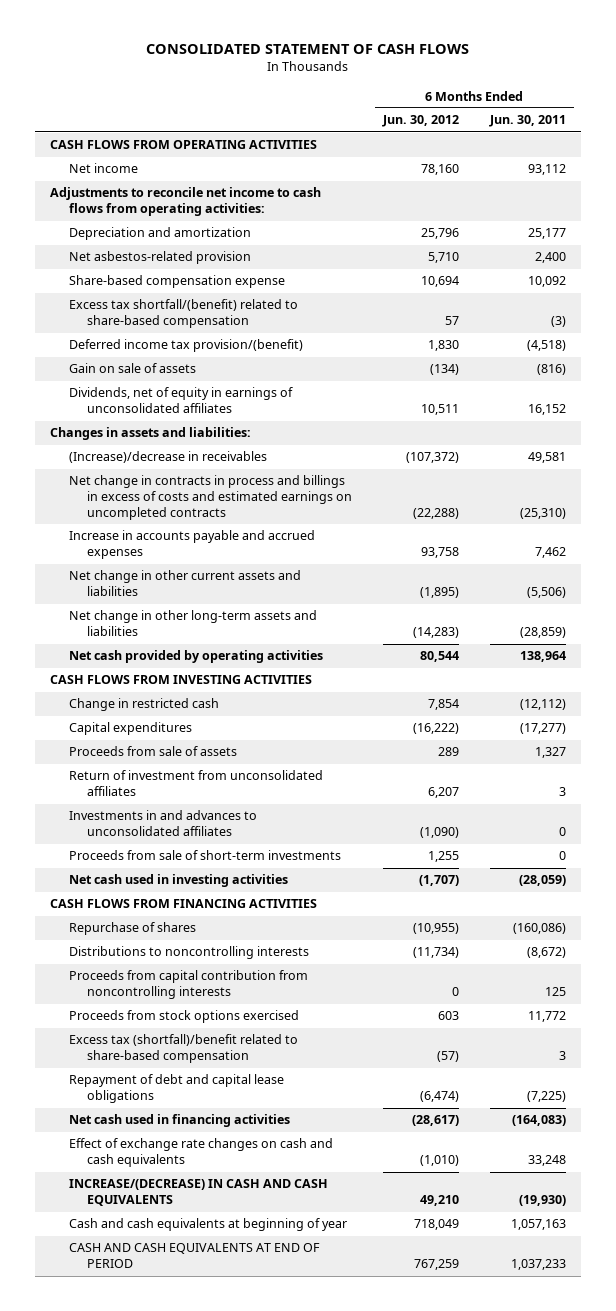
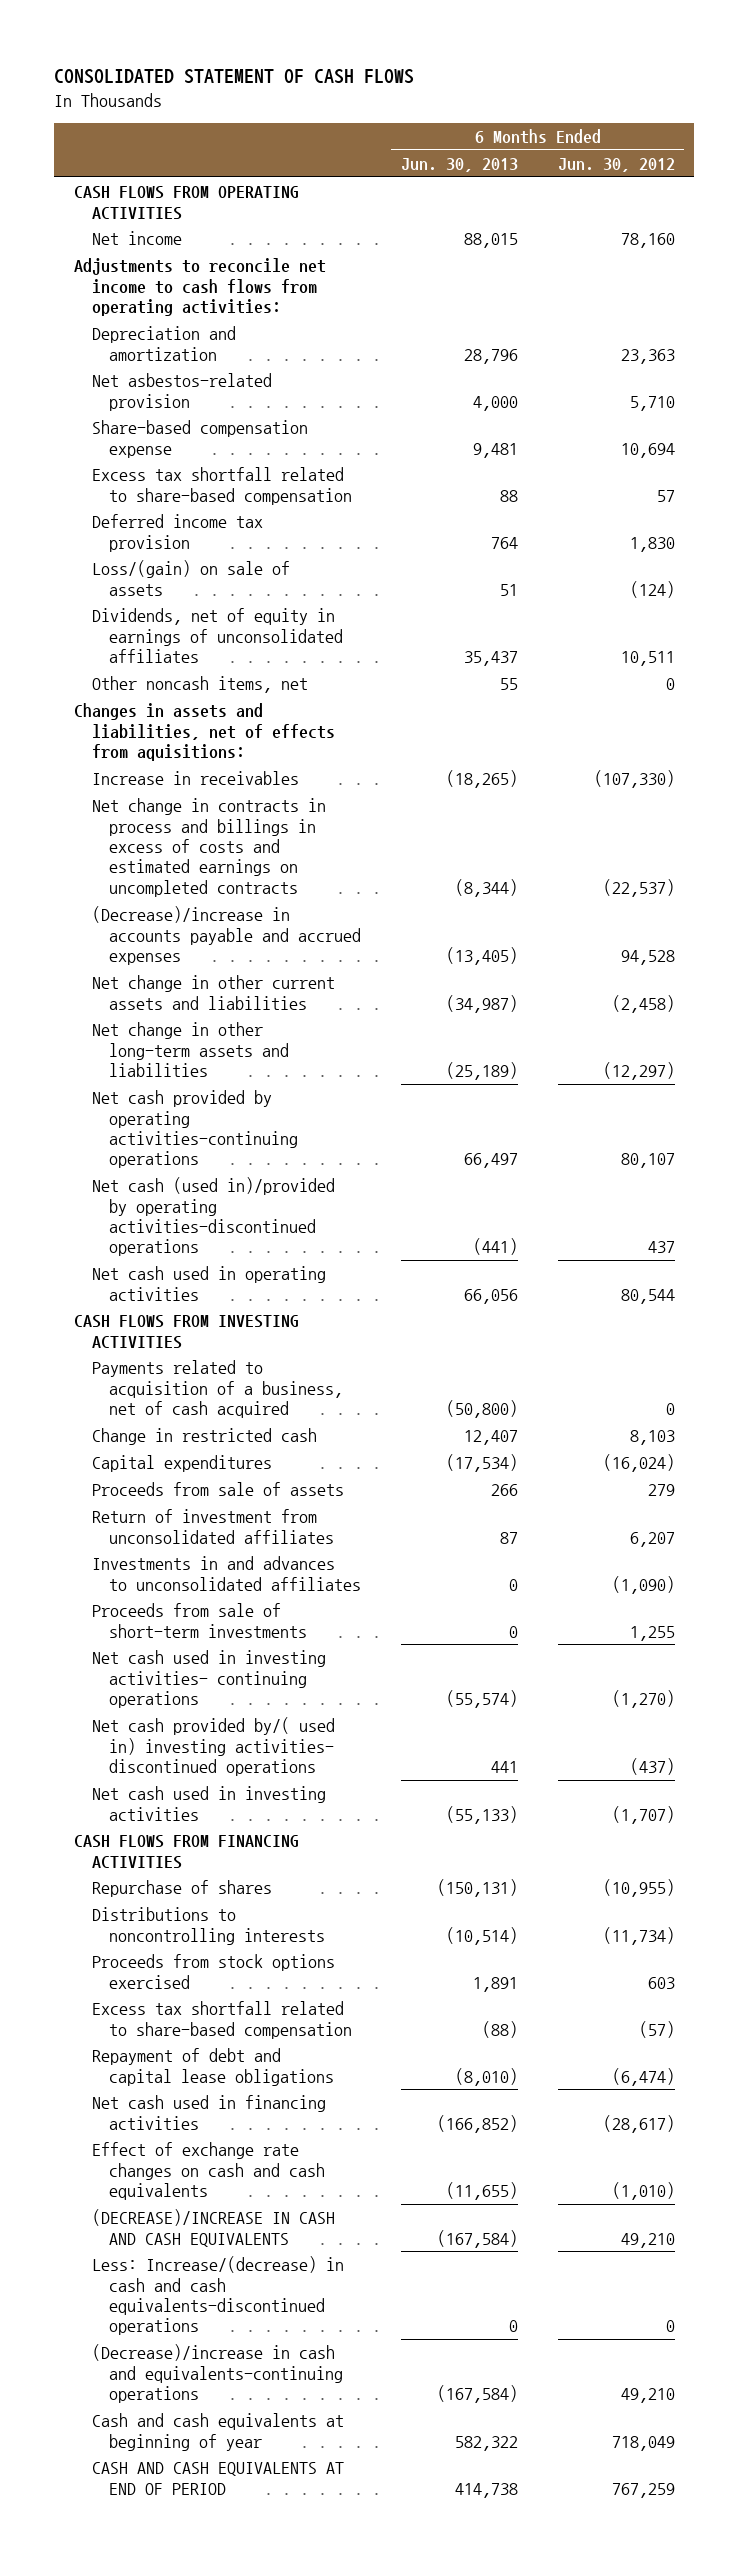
- | 6 Months Ended Jun. 30, 2012 | 6 Months Ended Jun. 30, 2011
+ | 6 Months Ended Jun. 30, 2013 | 6 Months Ended Jun. 30, 2012
- Depreciation and amortization | 25,796 | 25,177
+ Depreciation and amortization | 28,796 | 23,363
- Excess tax shortfall/(benefit) related to share-based compensation | 57 | (3)
- Deferred income tax provision/(benefit) | 1,830 | (4,518)
- Gain on sale of assets | (134) | (816)
+ Excess tax shortfall related to share-based compensation | 88 | 57
+ Deferred income tax provision | 764 | 1,830
+ Loss/(gain) on sale of assets | 51 | (124)
- Changes in assets and liabilities:
- (Increase)/decrease in receivables | (107,372) | 49,581
- Net change in contracts in process and billings in excess of costs and estimated earnings on uncompleted contracts | (22,288) | (25,310)
- Increase in accounts payable and accrued expenses | 93,758 | 7,462
- Net change in other current assets and liabilities | (1,895) | (5,506)
- Net change in other long-term assets and liabilities | (14,283) | (28,859)
- Net cash provided by operating activities | 80,544 | 138,964
+ Other noncash items, net | 55 | 0
+ Changes in assets and liabilities, net of effects from aquisitions:
+ Increase in receivables | (18,265) | (107,330)
+ Net change in contracts in process and billings in excess of costs and estimated earnings on uncompleted contracts | (8,344) | (22,537)
+ (Decrease)/increase in accounts payable and accrued expenses | (13,405) | 94,528
+ Net change in other current assets and liabilities | (34,987) | (2,458)
+ Net change in other long-term assets and liabilities | (25,189) | (12,297)
+ Net cash provided by operating activities-continuing operations | 66,497 | 80,107
+ Net cash (used in)/provided by operating activities-discontinued operations | (441) | 437
+ Net cash used in operating activities | 66,056 | 80,544
- Change in restricted cash | 7,854 | (12,112)
- Capital expenditures | (16,222) | (17,277)
- Proceeds from sale of assets | 289 | 1,327
+ Payments related to acquisition of a business, net of cash acquired | (50,800) | 0
+ Change in restricted cash | 12,407 | 8,103
+ Capital expenditures | (17,534) | (16,024)
+ Proceeds from sale of assets | 266 | 279
+ Net cash used in investing activities- continuing operations | (55,574) | (1,270)
+ Net cash provided by/( used in) investing activities- discontinued operations | 441 | (437)
- Proceeds from capital contribution from noncontrolling interests | 0 | 125
- Excess tax (shortfall)/benefit related to share-based compensation | (57) | 3
+ Excess tax shortfall related to share-based compensation | (88) | (57)
- INCREASE/(DECREASE) IN CASH AND CASH EQUIVALENTS | 49,210 | (19,930)
+ (DECREASE)/INCREASE IN CASH AND CASH EQUIVALENTS | (167,584) | 49,210
+ Less: Increase/(decrease) in cash and cash equivalents-discontinued operations | 0 | 0
+ (Decrease)/increase in cash and equivalents-continuing operations | (167,584) | 49,210

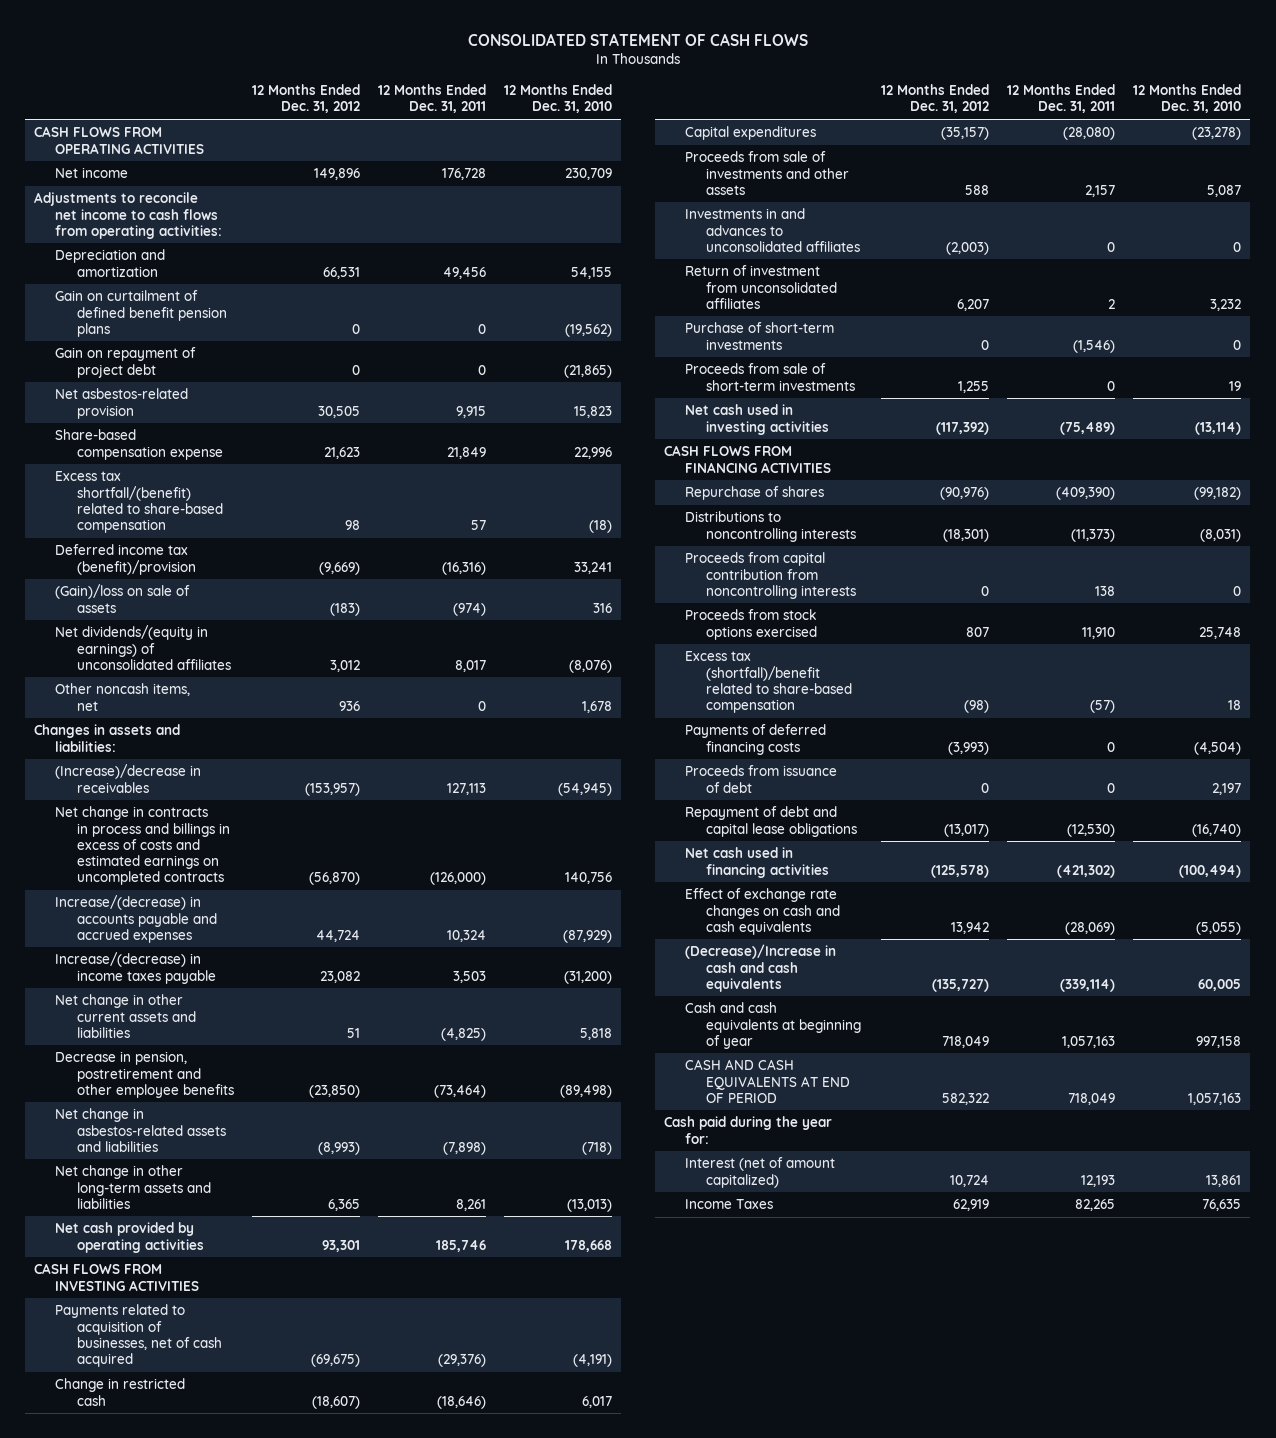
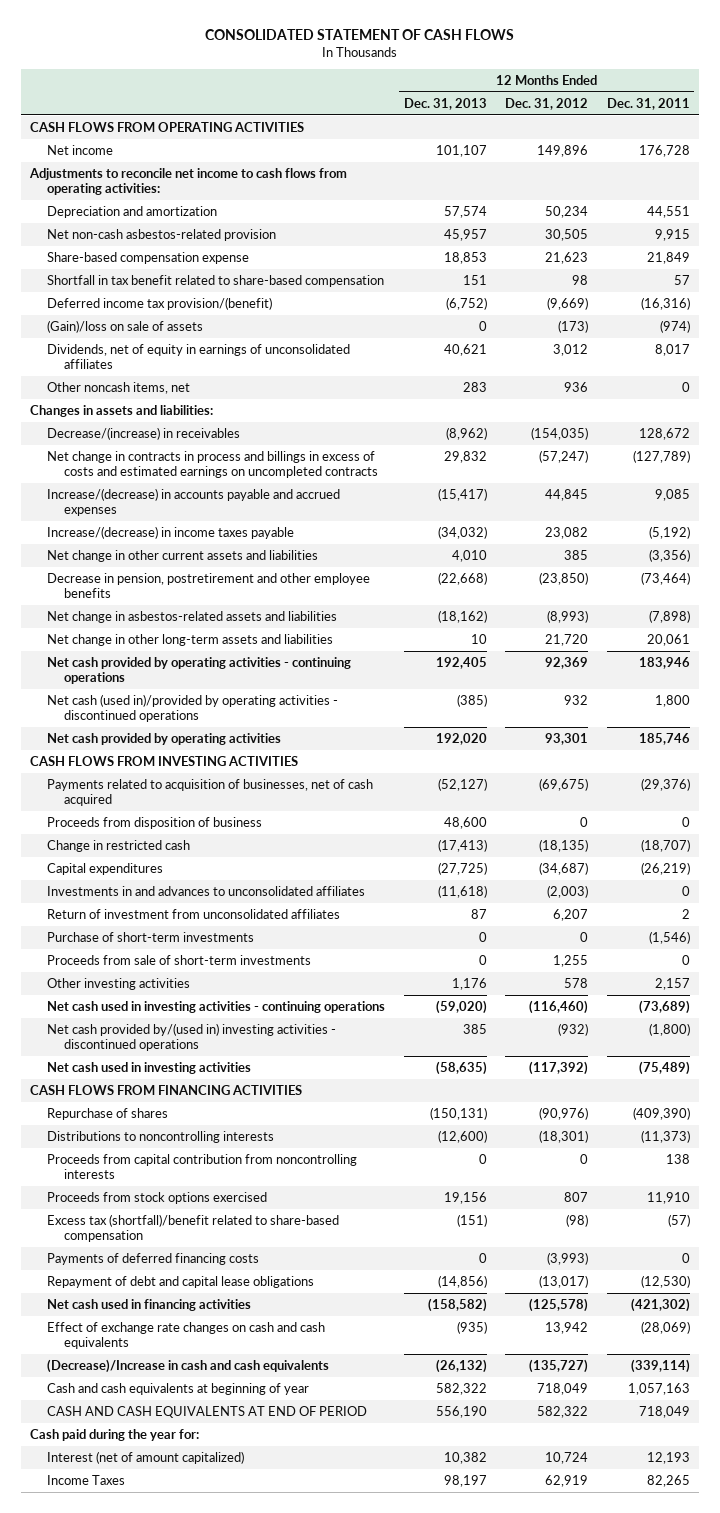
- | 12 Months Ended Dec. 31, 2012 | 12 Months Ended Dec. 31, 2011 | 12 Months Ended Dec. 31, 2010
+ | 12 Months Ended Dec. 31, 2013 | 12 Months Ended Dec. 31, 2012 | 12 Months Ended Dec. 31, 2011
- Depreciation and amortization | 66,531 | 49,456 | 54,155
- Gain on curtailment of defined benefit pension plans | 0 | 0 | (19,562)
- Gain on repayment of project debt | 0 | 0 | (21,865)
- Net asbestos-related provision | 30,505 | 9,915 | 15,823
+ Depreciation and amortization | 57,574 | 50,234 | 44,551
+ Net non-cash asbestos-related provision | 45,957 | 30,505 | 9,915
- Excess tax shortfall/(benefit) related to share-based compensation | 98 | 57 | (18)
- Deferred income tax (benefit)/provision | (9,669) | (16,316) | 33,241
- (Gain)/loss on sale of assets | (183) | (974) | 316
- Net dividends/(equity in earnings) of unconsolidated affiliates | 3,012 | 8,017 | (8,076)
+ Shortfall in tax benefit related to share-based compensation | 151 | 98 | 57
+ Deferred income tax provision/(benefit) | (6,752) | (9,669) | (16,316)
+ (Gain)/loss on sale of assets | 0 | (173) | (974)
+ Dividends, net of equity in earnings of unconsolidated affiliates | 40,621 | 3,012 | 8,017
- (Increase)/decrease in receivables | (153,957) | 127,113 | (54,945)
- Net change in contracts in process and billings in excess of costs and estimated earnings on uncompleted contracts | (56,870) | (126,000) | 140,756
- Increase/(decrease) in accounts payable and accrued expenses | 44,724 | 10,324 | (87,929)
- Increase/(decrease) in income taxes payable | 23,082 | 3,503 | (31,200)
- Net change in other current assets and liabilities | 51 | (4,825) | 5,818
+ Decrease/(increase) in receivables | (8,962) | (154,035) | 128,672
+ Net change in contracts in process and billings in excess of costs and estimated earnings on uncompleted contracts | 29,832 | (57,247) | (127,789)
+ Increase/(decrease) in accounts payable and accrued expenses | (15,417) | 44,845 | 9,085
+ Increase/(decrease) in income taxes payable | (34,032) | 23,082 | (5,192)
+ Net change in other current assets and liabilities | 4,010 | 385 | (3,356)
- Net change in other long-term assets and liabilities | 6,365 | 8,261 | (13,013)
+ Net change in other long-term assets and liabilities | 10 | 21,720 | 20,061
+ Net cash provided by operating activities - continuing operations | 192,405 | 92,369 | 183,946
+ Net cash (used in)/provided by operating activities - discontinued operations | (385) | 932 | 1,800
- Change in restricted cash | (18,607) | (18,646) | 6,017
- Capital expenditures | (35,157) | (28,080) | (23,278)
- Proceeds from sale of investments and other assets | 588 | 2,157 | 5,087
+ Proceeds from disposition of business | 48,600 | 0 | 0
+ Change in restricted cash | (17,413) | (18,135) | (18,707)
+ Capital expenditures | (27,725) | (34,687) | (26,219)
+ Other investing activities | 1,176 | 578 | 2,157
+ Net cash used in investing activities - continuing operations | (59,020) | (116,460) | (73,689)
+ Net cash provided by/(used in) investing activities - discontinued operations | 385 | (932) | (1,800)
- Proceeds from issuance of debt | 0 | 0 | 2,197

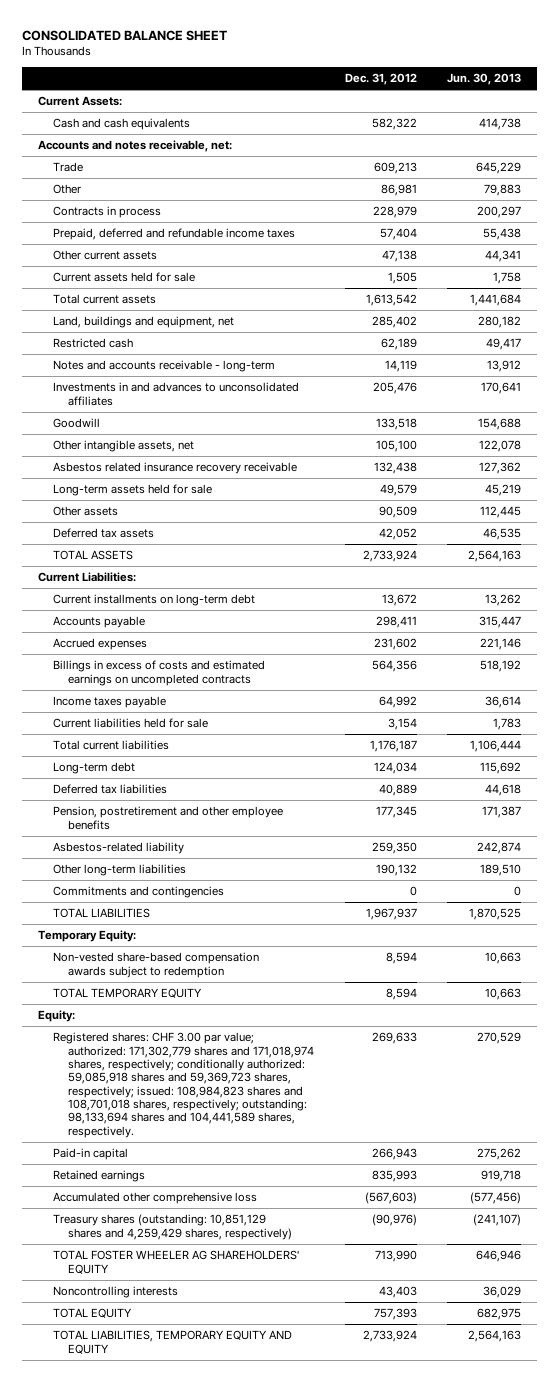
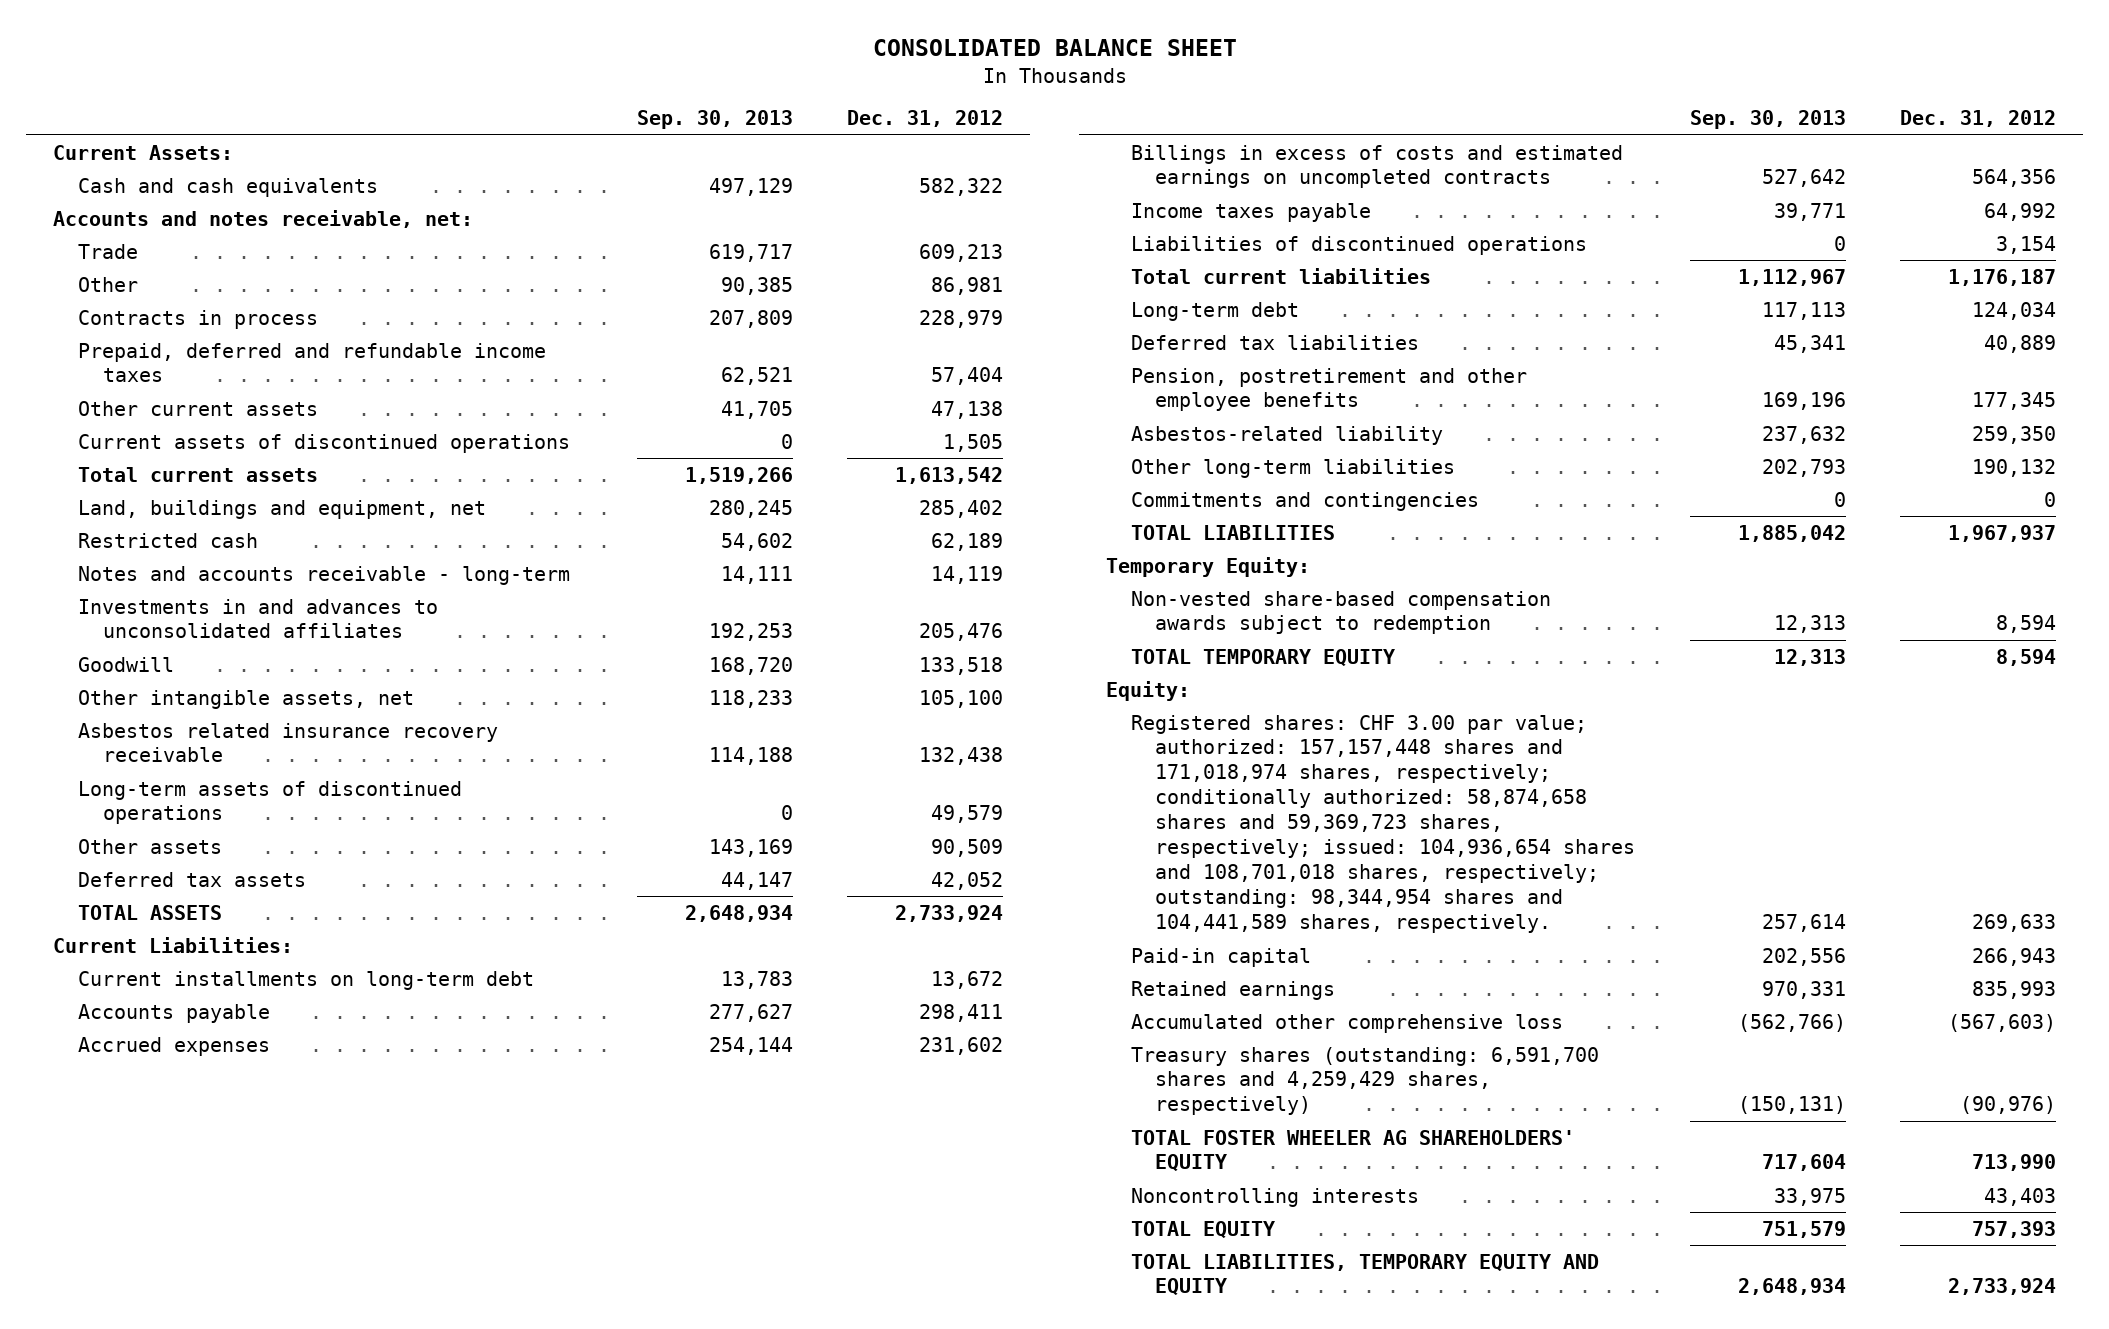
- | Dec. 31, 2012 | Jun. 30, 2013
+ | Sep. 30, 2013 | Dec. 31, 2012
- Current assets held for sale | 1,505 | 1,758
+ Current assets of discontinued operations | 0 | 1,505
- Long-term assets held for sale | 49,579 | 45,219
+ Long-term assets of discontinued operations | 0 | 49,579
- Current liabilities held for sale | 3,154 | 1,783
+ Liabilities of discontinued operations | 0 | 3,154
- Registered shares: CHF 3.00 par value; authorized: 171,302,779 shares and 171,018,974 shares, respectively; conditionally authorized: 59,085,918 shares and 59,369,723 shares, respectively; issued: 108,984,823 shares and 108,701,018 shares, respectively; outstanding: 98,133,694 shares and 104,441,589 shares, respectively. | 269,633 | 270,529
+ Registered shares: CHF 3.00 par value; authorized: 157,157,448 shares and 171,018,974 shares, respectively; conditionally authorized: 58,874,658 shares and 59,369,723 shares, respectively; issued: 104,936,654 shares and 108,701,018 shares, respectively; outstanding: 98,344,954 shares and 104,441,589 shares, respectively. | 257,614 | 269,633
- Treasury shares (outstanding: 10,851,129 shares and 4,259,429 shares, respectively) | (90,976) | (241,107)
+ Treasury shares (outstanding: 6,591,700 shares and 4,259,429 shares, respectively) | (150,131) | (90,976)

